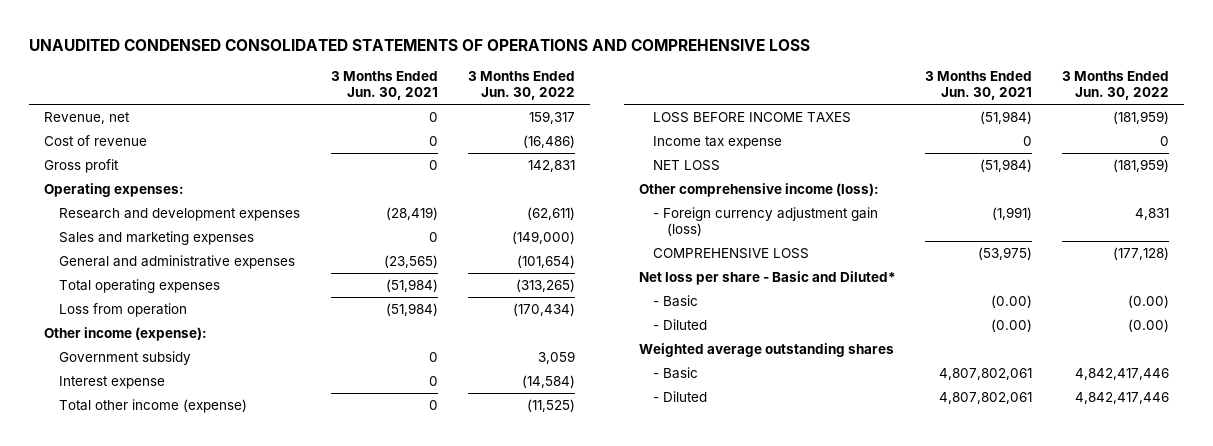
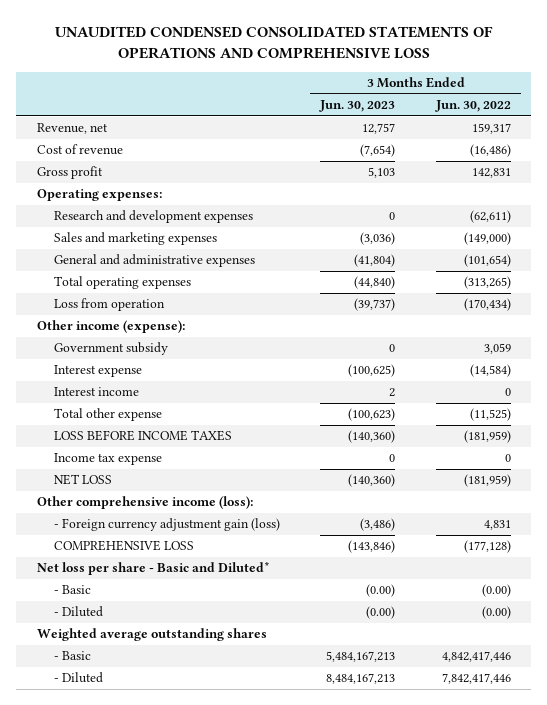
- | 3 Months Ended Jun. 30, 2021 | 3 Months Ended Jun. 30, 2022
+ | 3 Months Ended Jun. 30, 2023 | 3 Months Ended Jun. 30, 2022
- Total other income (expense) | 0 | (11,525)
+ Interest income | 2 | 0
+ Total other expense | (100,623) | (11,525)
- - Diluted | 4,807,802,061 | 4,842,417,446
+ - Diluted | 8,484,167,213 | 7,842,417,446

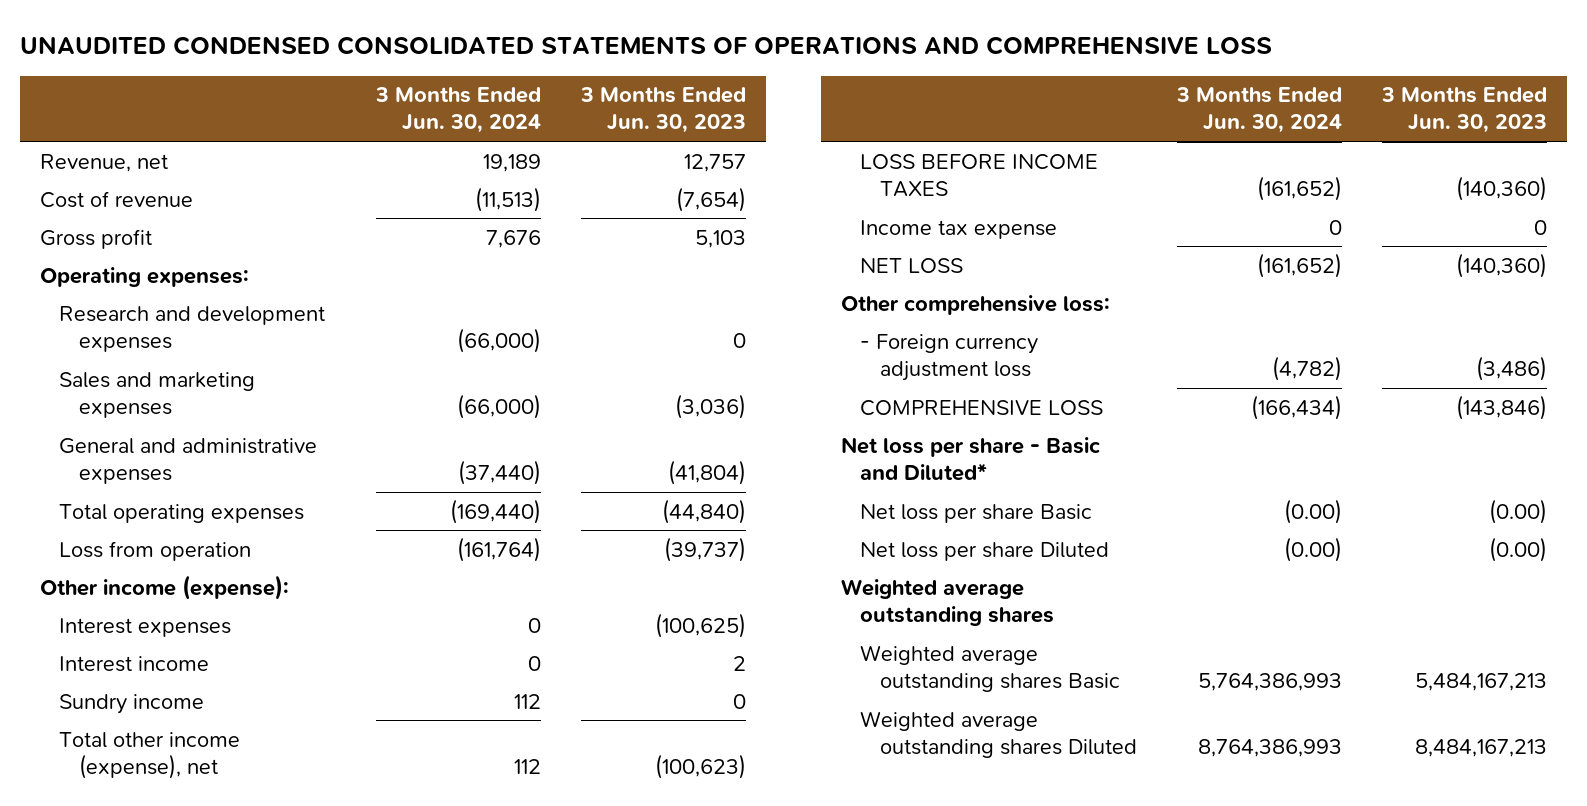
- | 3 Months Ended Jun. 30, 2023 | 3 Months Ended Jun. 30, 2022
+ | 3 Months Ended Jun. 30, 2024 | 3 Months Ended Jun. 30, 2023
- Government subsidy | 0 | 3,059
- Interest expense | (100,625) | (14,584)
+ Interest expenses | 0 | (100,625)
- Total other expense | (100,623) | (11,525)
+ Sundry income | 112 | 0
+ Total other income (expense), net | 112 | (100,623)
- Other comprehensive income (loss):
- - Foreign currency adjustment gain (loss) | (3,486) | 4,831
+ Other comprehensive loss:
+ - Foreign currency adjustment loss | (4,782) | (3,486)
- - Basic | (0.00) | (0.00)
- - Diluted | (0.00) | (0.00)
+ Net loss per share Basic | (0.00) | (0.00)
+ Net loss per share Diluted | (0.00) | (0.00)
- - Basic | 5,484,167,213 | 4,842,417,446
- - Diluted | 8,484,167,213 | 7,842,417,446
+ Weighted average outstanding shares Basic | 5,764,386,993 | 5,484,167,213
+ Weighted average outstanding shares Diluted | 8,764,386,993 | 8,484,167,213

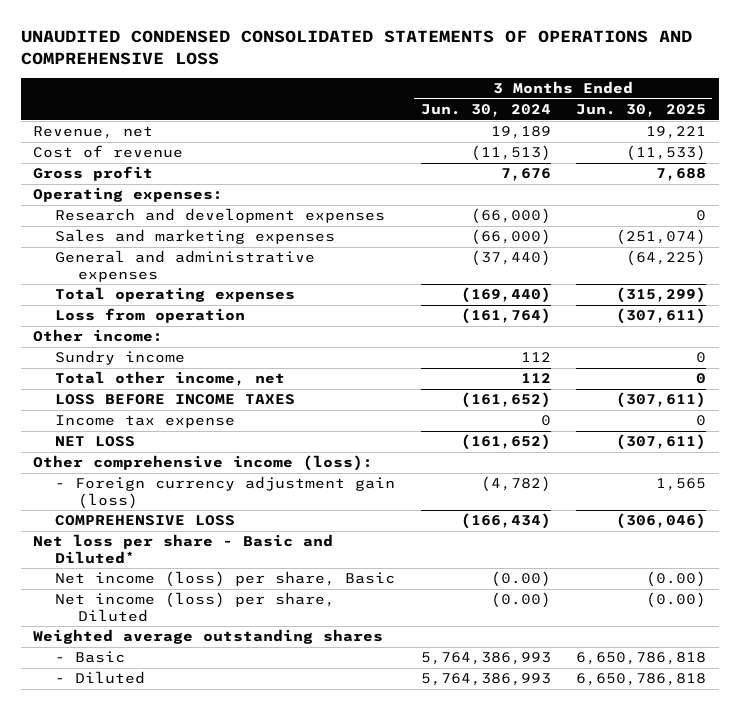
- | 3 Months Ended Jun. 30, 2024 | 3 Months Ended Jun. 30, 2023
+ | 3 Months Ended Jun. 30, 2024 | 3 Months Ended Jun. 30, 2025
- Other income (expense):
- Interest expenses | 0 | (100,625)
- Interest income | 0 | 2
+ Other income:
- Total other income (expense), net | 112 | (100,623)
+ Total other income, net | 112 | 0
- Other comprehensive loss:
- - Foreign currency adjustment loss | (4,782) | (3,486)
+ Other comprehensive income (loss):
+ - Foreign currency adjustment gain (loss) | (4,782) | 1,565
- Net loss per share Basic | (0.00) | (0.00)
- Net loss per share Diluted | (0.00) | (0.00)
+ Net income (loss) per share, Basic | (0.00) | (0.00)
+ Net income (loss) per share, Diluted | (0.00) | (0.00)
- Weighted average outstanding shares Basic | 5,764,386,993 | 5,484,167,213
- Weighted average outstanding shares Diluted | 8,764,386,993 | 8,484,167,213
+ - Basic | 5,764,386,993 | 6,650,786,818
+ - Diluted | 5,764,386,993 | 6,650,786,818

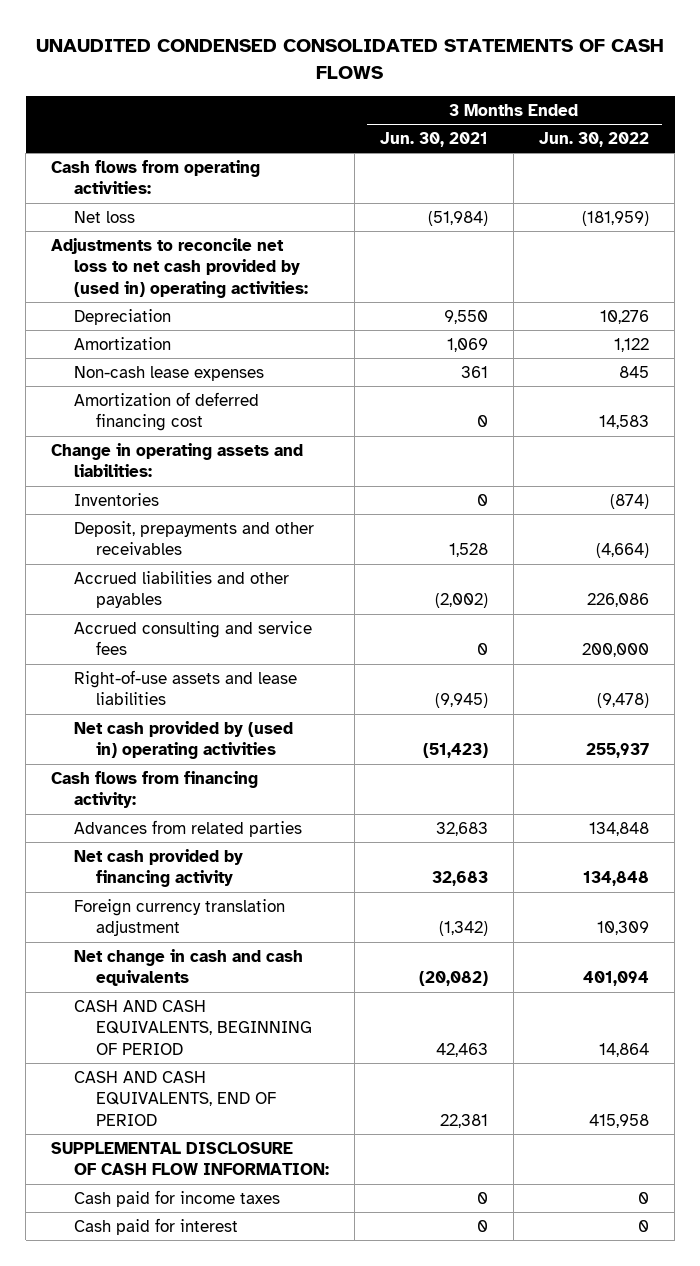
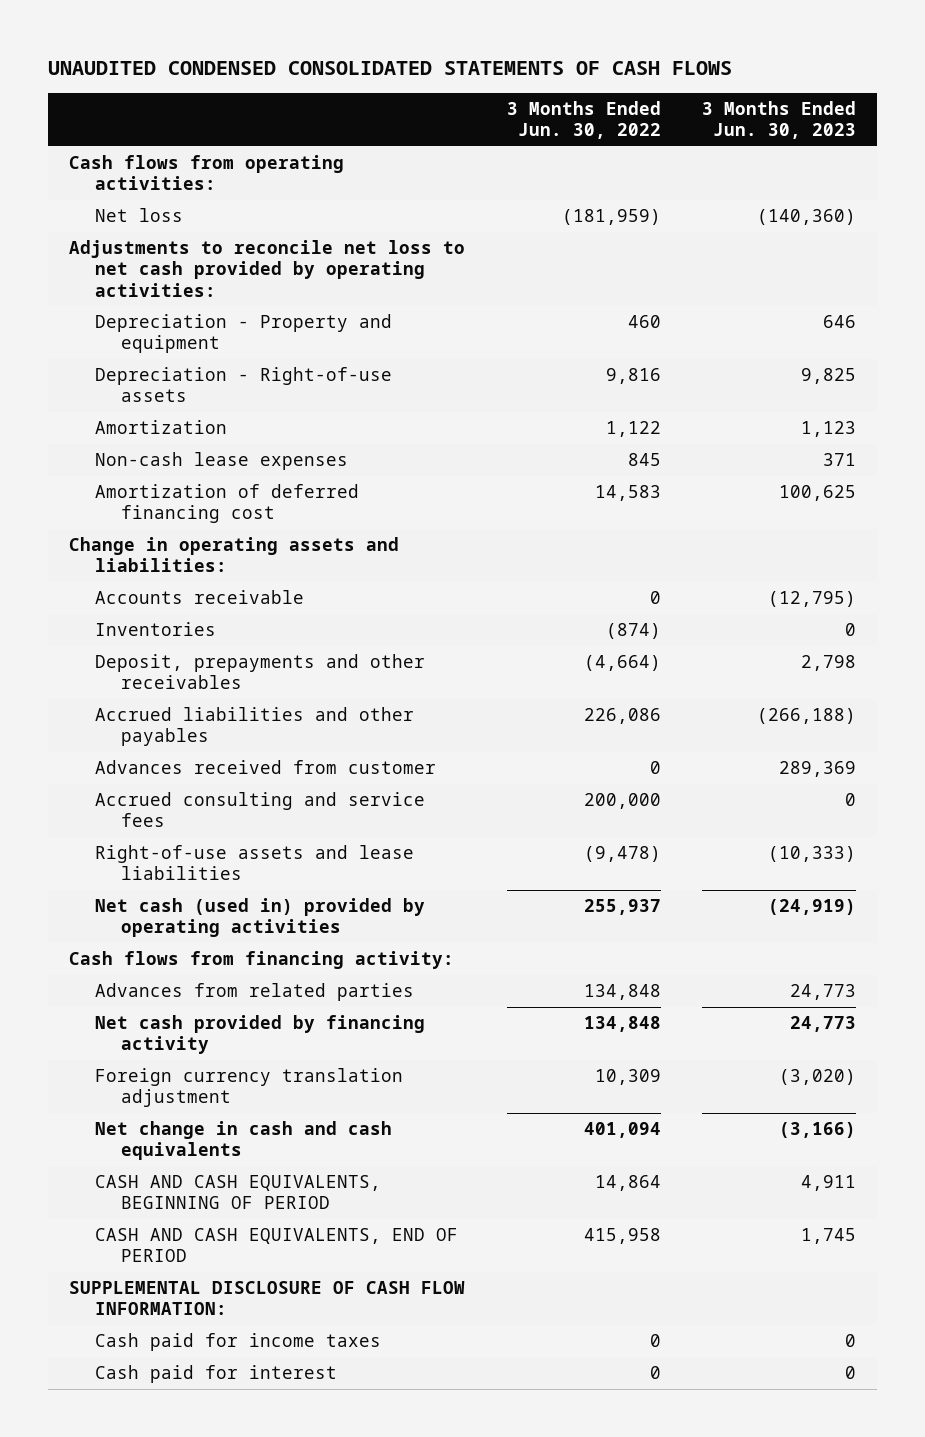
- | 3 Months Ended Jun. 30, 2021 | 3 Months Ended Jun. 30, 2022
+ | 3 Months Ended Jun. 30, 2022 | 3 Months Ended Jun. 30, 2023
- Adjustments to reconcile net loss to net cash provided by (used in) operating activities:
- Depreciation | 9,550 | 10,276
+ Adjustments to reconcile net loss to net cash provided by operating activities:
+ Depreciation - Property and equipment | 460 | 646
+ Depreciation - Right-of-use assets | 9,816 | 9,825
+ Accounts receivable | 0 | (12,795)
+ Advances received from customer | 0 | 289,369
- Net cash provided by (used in) operating activities | (51,423) | 255,937
+ Net cash (used in) provided by operating activities | 255,937 | (24,919)

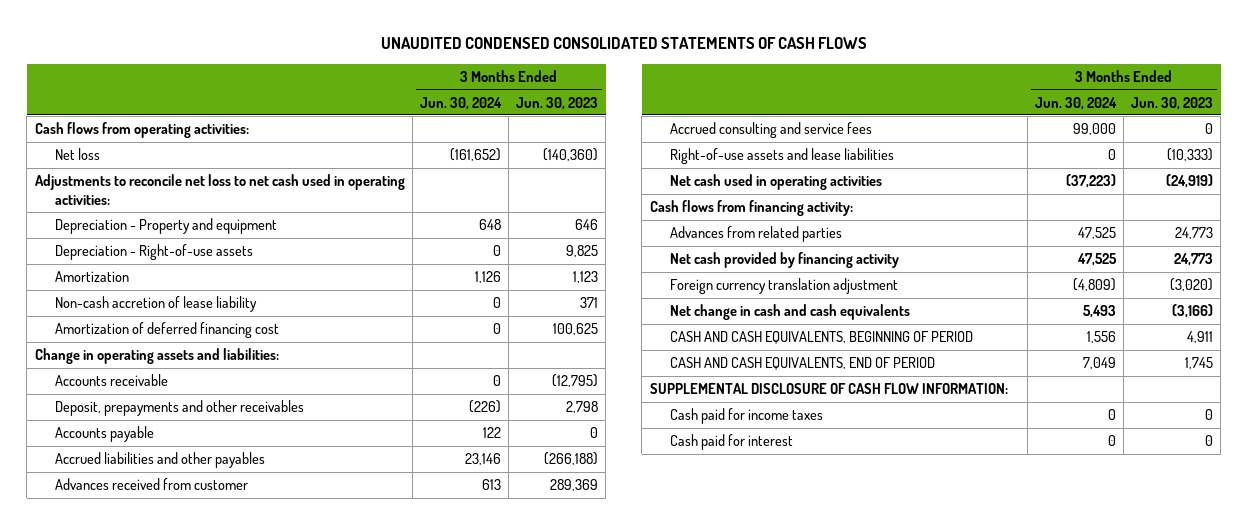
- | 3 Months Ended Jun. 30, 2022 | 3 Months Ended Jun. 30, 2023
+ | 3 Months Ended Jun. 30, 2024 | 3 Months Ended Jun. 30, 2023
- Adjustments to reconcile net loss to net cash provided by operating activities:
+ Adjustments to reconcile net loss to net cash used in operating activities:
- Non-cash lease expenses | 845 | 371
+ Non-cash accretion of lease liability | 0 | 371
- Inventories | (874) | 0
+ Accounts payable | 122 | 0
- Net cash (used in) provided by operating activities | 255,937 | (24,919)
+ Net cash used in operating activities | (37,223) | (24,919)

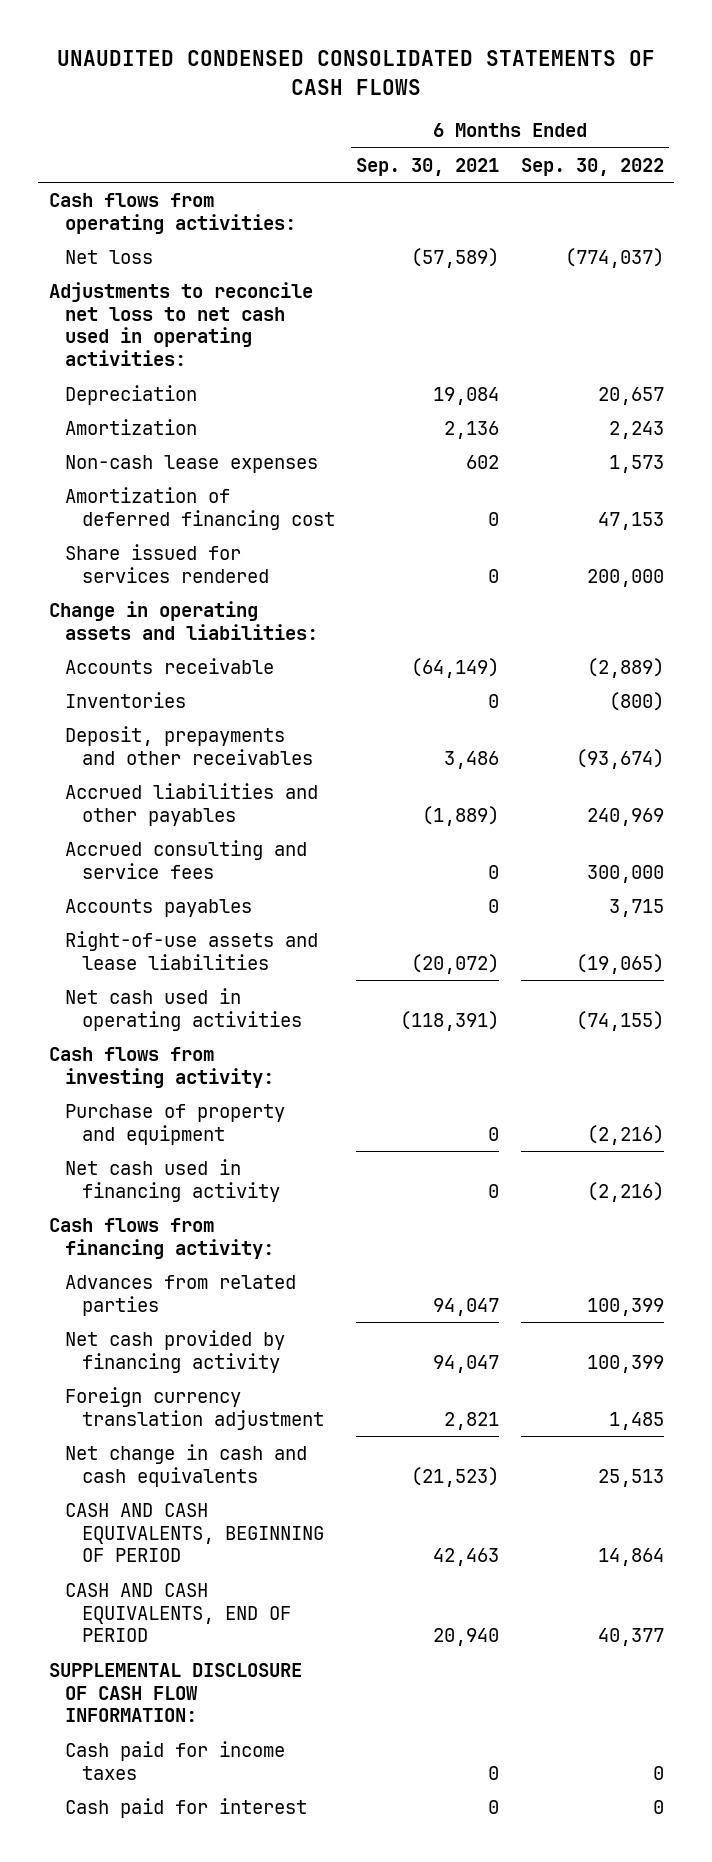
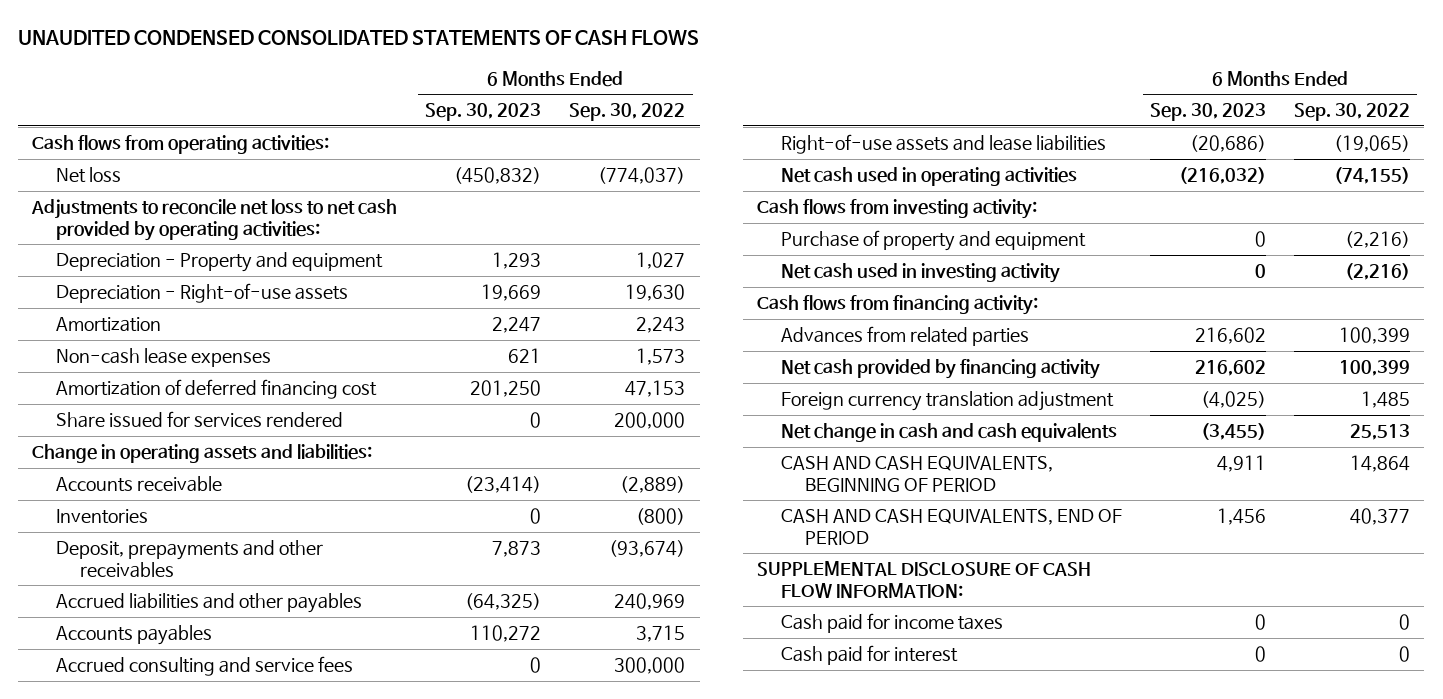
- | 6 Months Ended Sep. 30, 2021 | 6 Months Ended Sep. 30, 2022
+ | 6 Months Ended Sep. 30, 2023 | 6 Months Ended Sep. 30, 2022
- Adjustments to reconcile net loss to net cash used in operating activities:
- Depreciation | 19,084 | 20,657
+ Adjustments to reconcile net loss to net cash provided by operating activities:
+ Depreciation - Property and equipment | 1,293 | 1,027
+ Depreciation - Right-of-use assets | 19,669 | 19,630
moved down: Accrued consulting and service fees | 0 | 300,000
- Net cash used in financing activity | 0 | (2,216)
+ Net cash used in investing activity | 0 | (2,216)

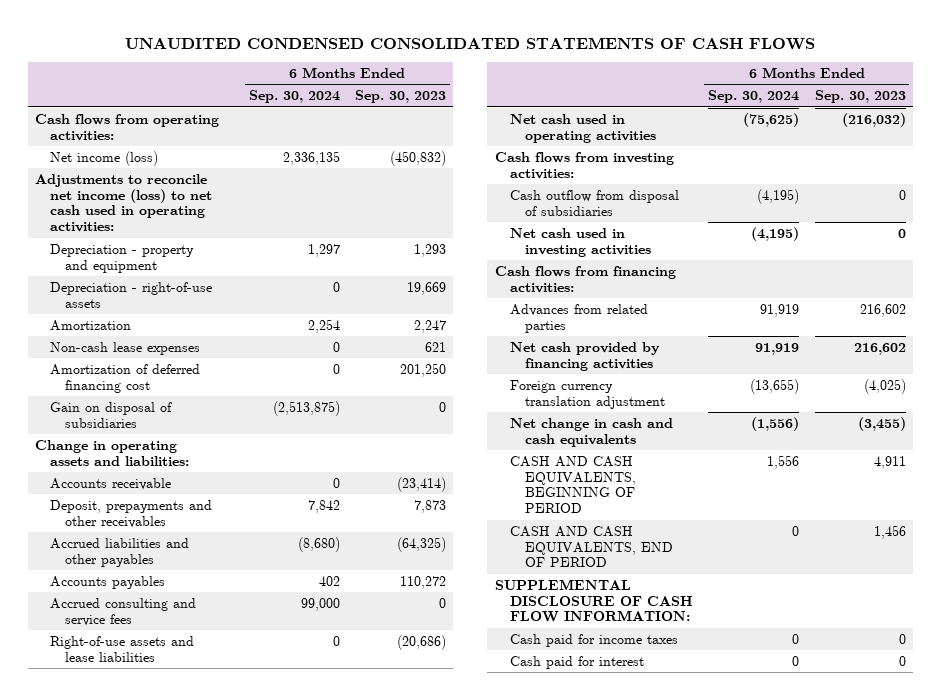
- | 6 Months Ended Sep. 30, 2023 | 6 Months Ended Sep. 30, 2022
+ | 6 Months Ended Sep. 30, 2024 | 6 Months Ended Sep. 30, 2023
- Net loss | (450,832) | (774,037)
- Adjustments to reconcile net loss to net cash provided by operating activities:
- Depreciation - Property and equipment | 1,293 | 1,027
- Depreciation - Right-of-use assets | 19,669 | 19,630
+ Net income (loss) | 2,336,135 | (450,832)
+ Adjustments to reconcile net income (loss) to net cash used in operating activities:
+ Depreciation - property and equipment | 1,297 | 1,293
+ Depreciation - right-of-use assets | 0 | 19,669
- Share issued for services rendered | 0 | 200,000
+ Gain on disposal of subsidiaries | (2,513,875) | 0
- Inventories | 0 | (800)
- Cash flows from investing activity:
- Purchase of property and equipment | 0 | (2,216)
- Net cash used in investing activity | 0 | (2,216)
- Cash flows from financing activity:
+ Cash flows from investing activities:
+ Cash outflow from disposal of subsidiaries | (4,195) | 0
+ Net cash used in investing activities | (4,195) | 0
+ Cash flows from financing activities:
- Net cash provided by financing activity | 216,602 | 100,399
+ Net cash provided by financing activities | 91,919 | 216,602

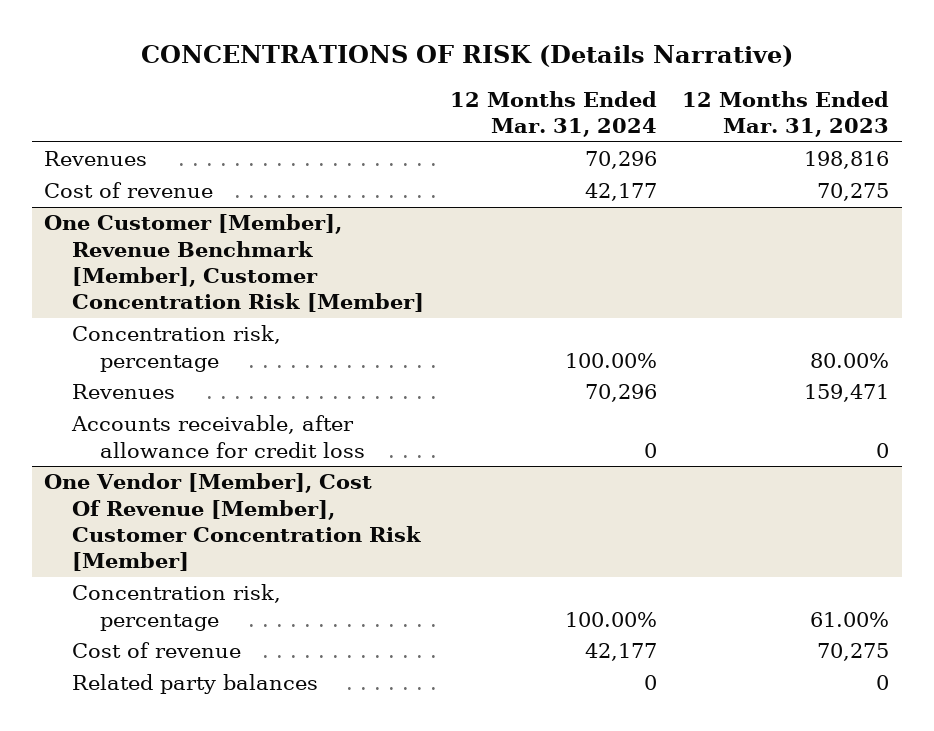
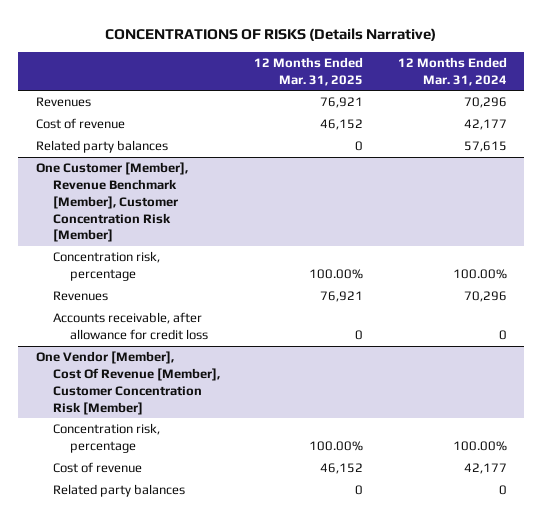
- CONCENTRATIONS OF RISK (Details Narrative)
+ CONCENTRATIONS OF RISKS (Details Narrative)
- | 12 Months Ended Mar. 31, 2024 | 12 Months Ended Mar. 31, 2023
+ | 12 Months Ended Mar. 31, 2025 | 12 Months Ended Mar. 31, 2024
+ Related party balances | 0 | 57,615

